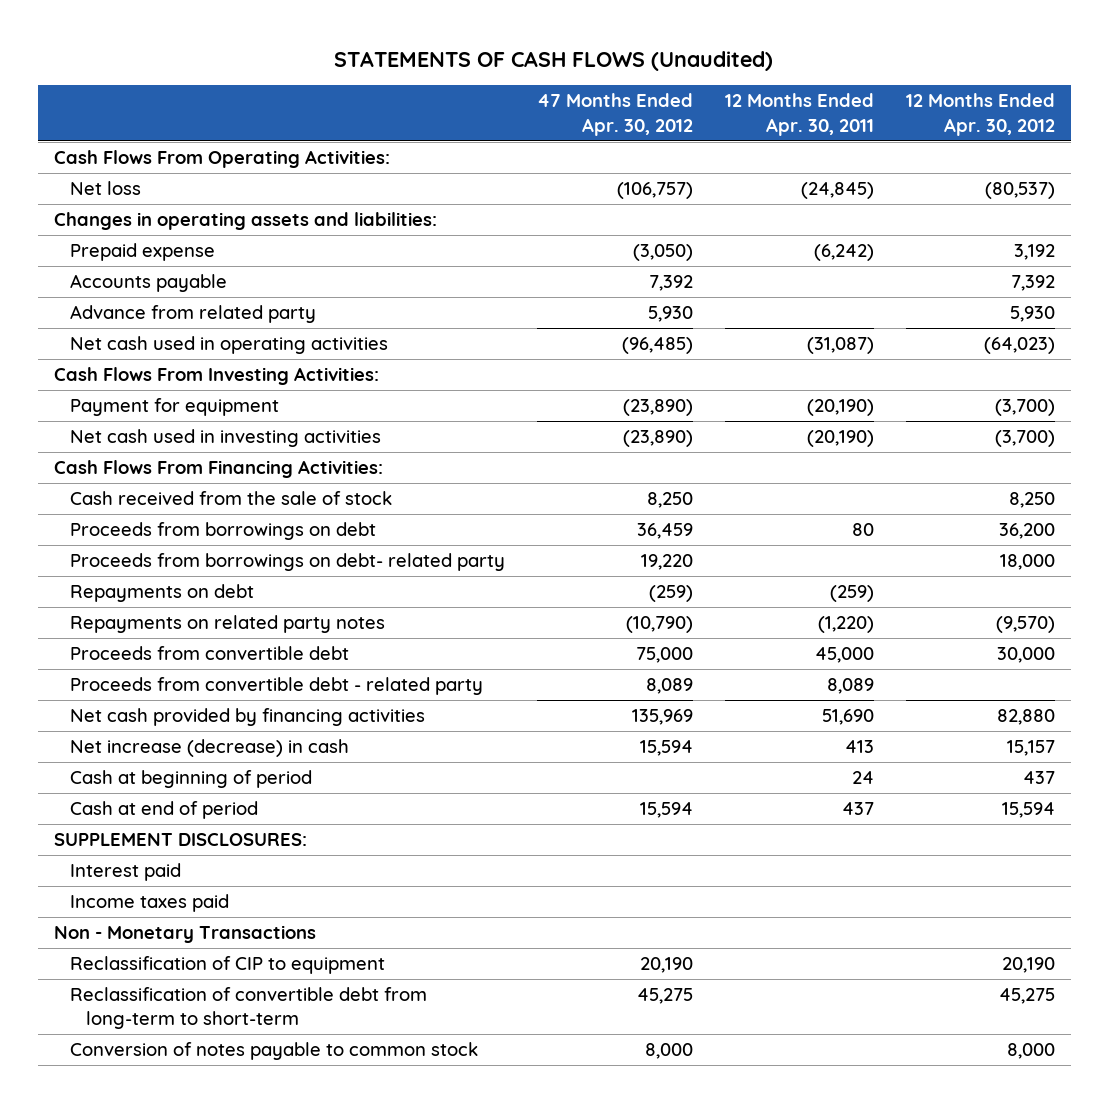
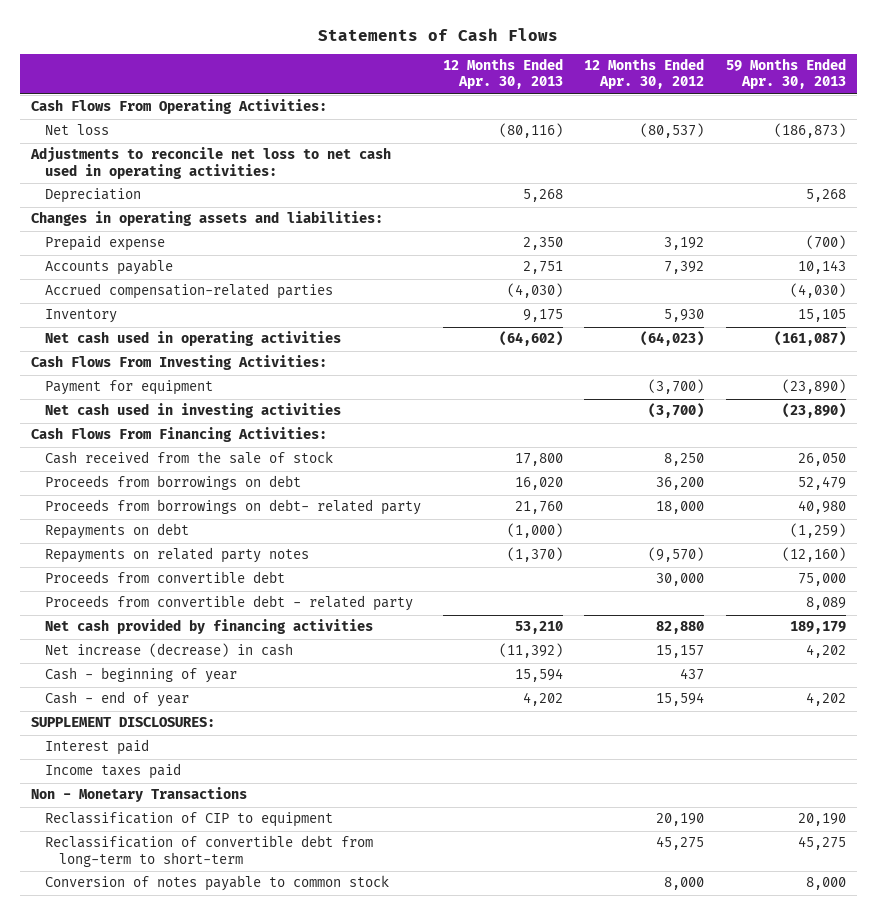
- STATEMENTS OF CASH FLOWS (Unaudited)
+ Statements of Cash Flows
- | 47 Months Ended Apr. 30, 2012 | 12 Months Ended Apr. 30, 2011 | 12 Months Ended Apr. 30, 2012
+ | 12 Months Ended Apr. 30, 2013 | 12 Months Ended Apr. 30, 2012 | 59 Months Ended Apr. 30, 2013
+ Adjustments to reconcile net loss to net cash used in operating activities:
+ Depreciation | 5,268 | | 5,268
- Advance from related party | 5,930 | | 5,930
+ Accrued compensation-related parties | (4,030) | | (4,030)
+ Inventory | 9,175 | 5,930 | 15,105
- Cash at beginning of period | | 24 | 437
- Cash at end of period | 15,594 | 437 | 15,594
+ Cash - beginning of year | 15,594 | 437 |
+ Cash - end of year | 4,202 | 15,594 | 4,202

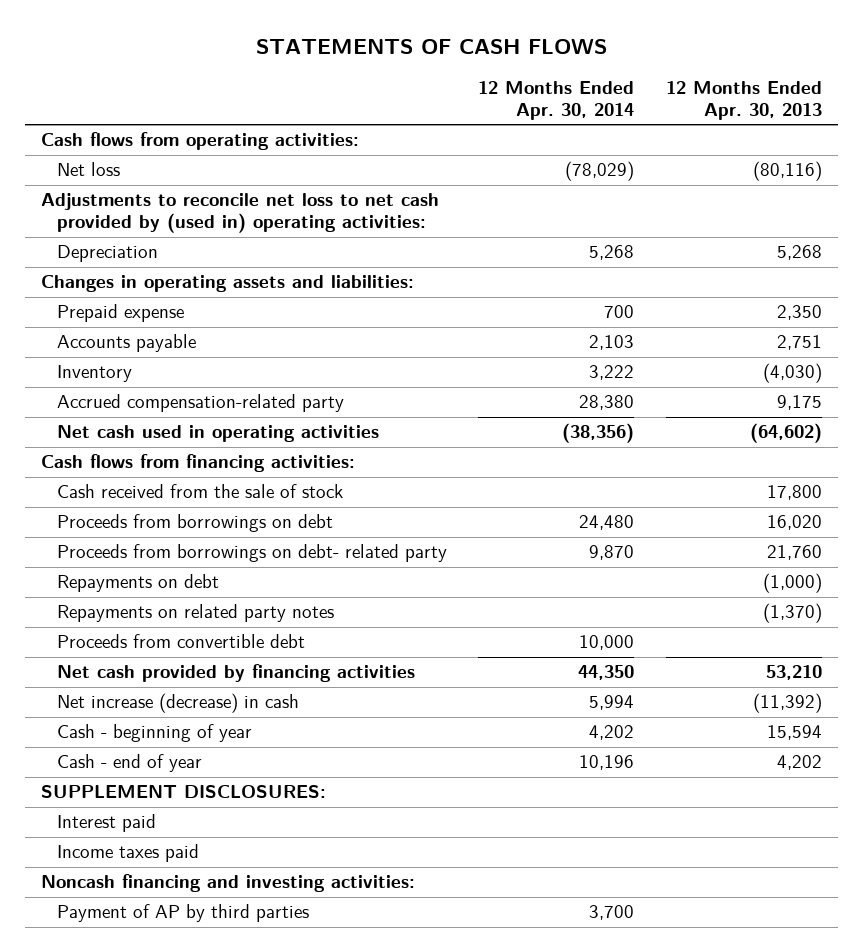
- Statements of Cash Flows
+ STATEMENTS OF CASH FLOWS
- | 12 Months Ended Apr. 30, 2013 | 12 Months Ended Apr. 30, 2012 | 59 Months Ended Apr. 30, 2013
+ | 12 Months Ended Apr. 30, 2014 | 12 Months Ended Apr. 30, 2013
- Cash Flows From Operating Activities:
+ Cash flows from operating activities:
- Adjustments to reconcile net loss to net cash used in operating activities:
+ Adjustments to reconcile net loss to net cash provided by (used in) operating activities:
- Accrued compensation-related parties | (4,030) | | (4,030)
- Inventory | 9,175 | 5,930 | 15,105
+ Inventory | 3,222 | (4,030)
+ Accrued compensation-related party | 28,380 | 9,175
- Cash Flows From Investing Activities:
- Payment for equipment | | (3,700) | (23,890)
- Net cash used in investing activities | | (3,700) | (23,890)
- Cash Flows From Financing Activities:
+ Cash flows from financing activities:
- Proceeds from convertible debt - related party | | | 8,089
- Non - Monetary Transactions
- Reclassification of CIP to equipment | | 20,190 | 20,190
- Reclassification of convertible debt from long-term to short-term | | 45,275 | 45,275
- Conversion of notes payable to common stock | | 8,000 | 8,000
+ Noncash financing and investing activities:
+ Payment of AP by third parties | 3,700 |

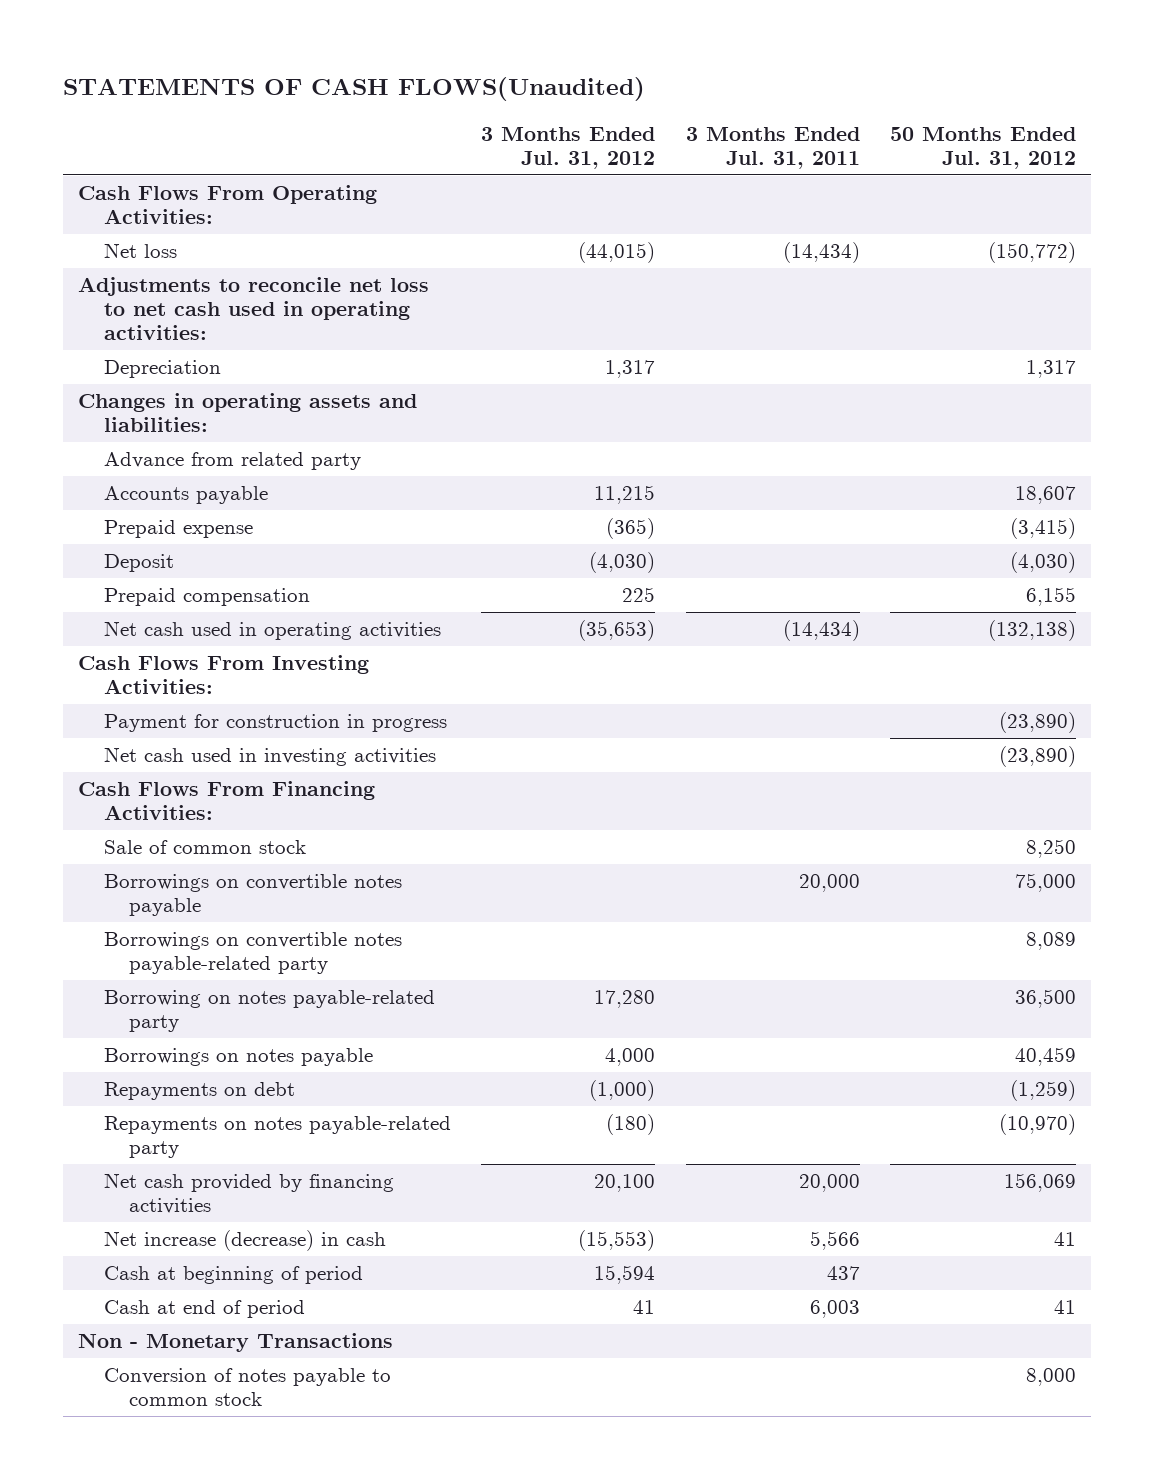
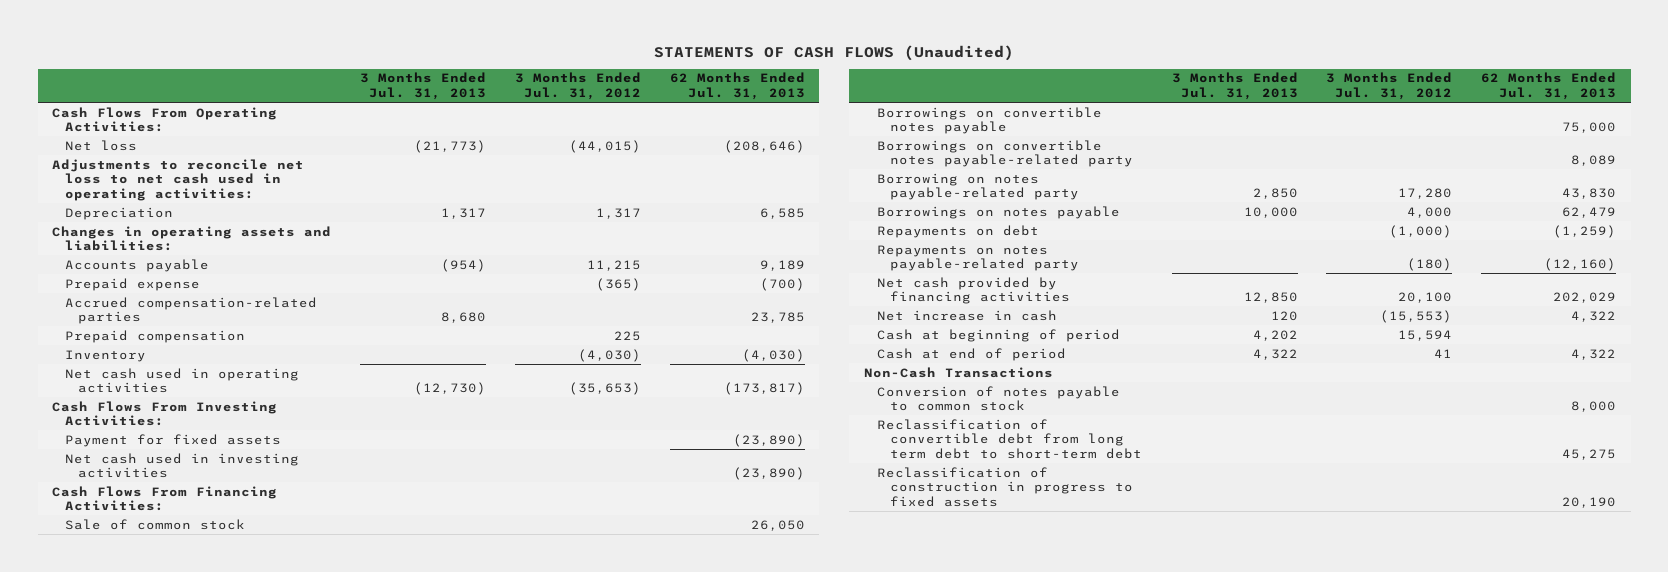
- STATEMENTS OF CASH FLOWS(Unaudited)
+ STATEMENTS OF CASH FLOWS (Unaudited)
- | 3 Months Ended Jul. 31, 2012 | 3 Months Ended Jul. 31, 2011 | 50 Months Ended Jul. 31, 2012
+ | 3 Months Ended Jul. 31, 2013 | 3 Months Ended Jul. 31, 2012 | 62 Months Ended Jul. 31, 2013
- Advance from related party
- Deposit | (4,030) | | (4,030)
+ Accrued compensation-related parties | 8,680 | | 23,785
+ Inventory | | (4,030) | (4,030)
- Payment for construction in progress | | | (23,890)
+ Payment for fixed assets | | | (23,890)
- Net increase (decrease) in cash | (15,553) | 5,566 | 41
+ Net increase in cash | 120 | (15,553) | 4,322
- Non - Monetary Transactions
+ Non-Cash Transactions
+ Reclassification of convertible debt from long term debt to short-term debt | | | 45,275
+ Reclassification of construction in progress to fixed assets | | | 20,190

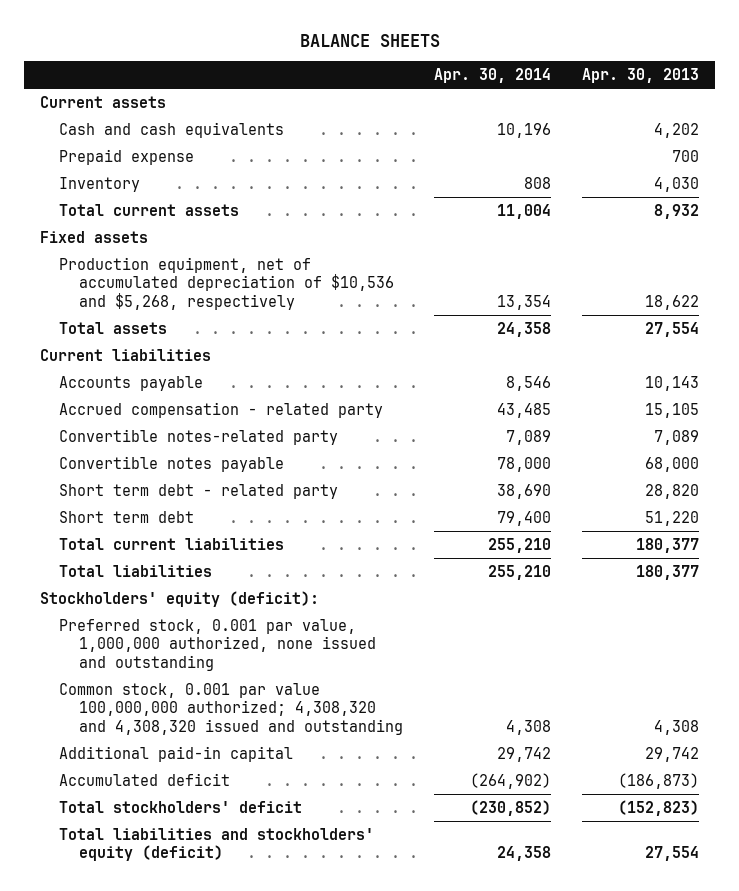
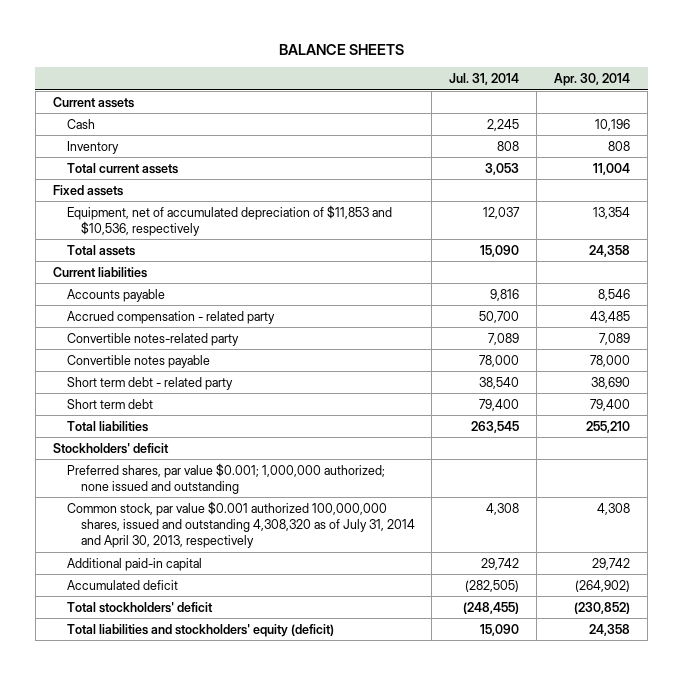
- | Apr. 30, 2014 | Apr. 30, 2013
+ | Jul. 31, 2014 | Apr. 30, 2014
- Cash and cash equivalents | 10,196 | 4,202
- Prepaid expense | | 700
+ Cash | 2,245 | 10,196
- Production equipment, net of accumulated depreciation of $10,536 and $5,268, respectively | 13,354 | 18,622
+ Equipment, net of accumulated depreciation of $11,853 and $10,536, respectively | 12,037 | 13,354
- Total current liabilities | 255,210 | 180,377
- Stockholders' equity (deficit):
- Preferred stock, 0.001 par value, 1,000,000 authorized, none issued and outstanding
- Common stock, 0.001 par value 100,000,000 authorized; 4,308,320 and 4,308,320 issued and outstanding | 4,308 | 4,308
+ Stockholders' deficit
+ Preferred shares, par value $0.001; 1,000,000 authorized; none issued and outstanding
+ Common stock, par value $0.001 authorized 100,000,000 shares, issued and outstanding 4,308,320 as of July 31, 2014 and April 30, 2013, respectively | 4,308 | 4,308

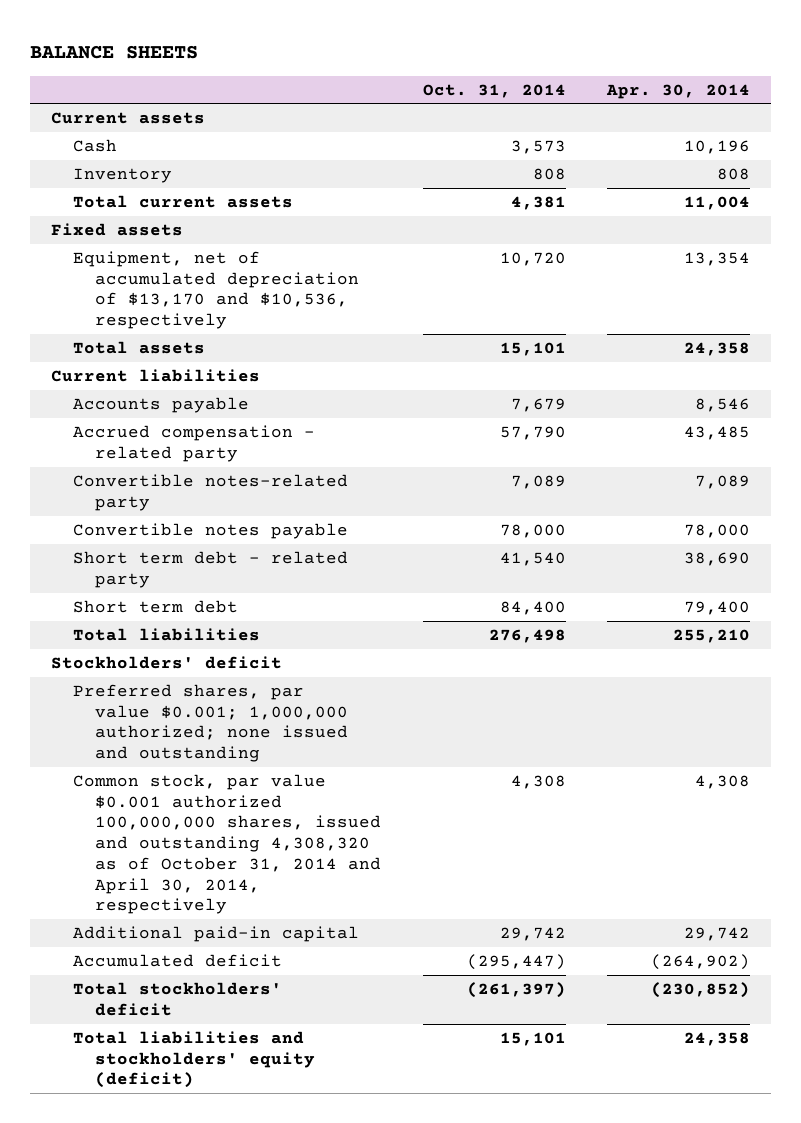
- | Jul. 31, 2014 | Apr. 30, 2014
+ | Oct. 31, 2014 | Apr. 30, 2014
- Equipment, net of accumulated depreciation of $11,853 and $10,536, respectively | 12,037 | 13,354
+ Equipment, net of accumulated depreciation of $13,170 and $10,536, respectively | 10,720 | 13,354
- Common stock, par value $0.001 authorized 100,000,000 shares, issued and outstanding 4,308,320 as of July 31, 2014 and April 30, 2013, respectively | 4,308 | 4,308
+ Common stock, par value $0.001 authorized 100,000,000 shares, issued and outstanding 4,308,320 as of October 31, 2014 and April 30, 2014, respectively | 4,308 | 4,308

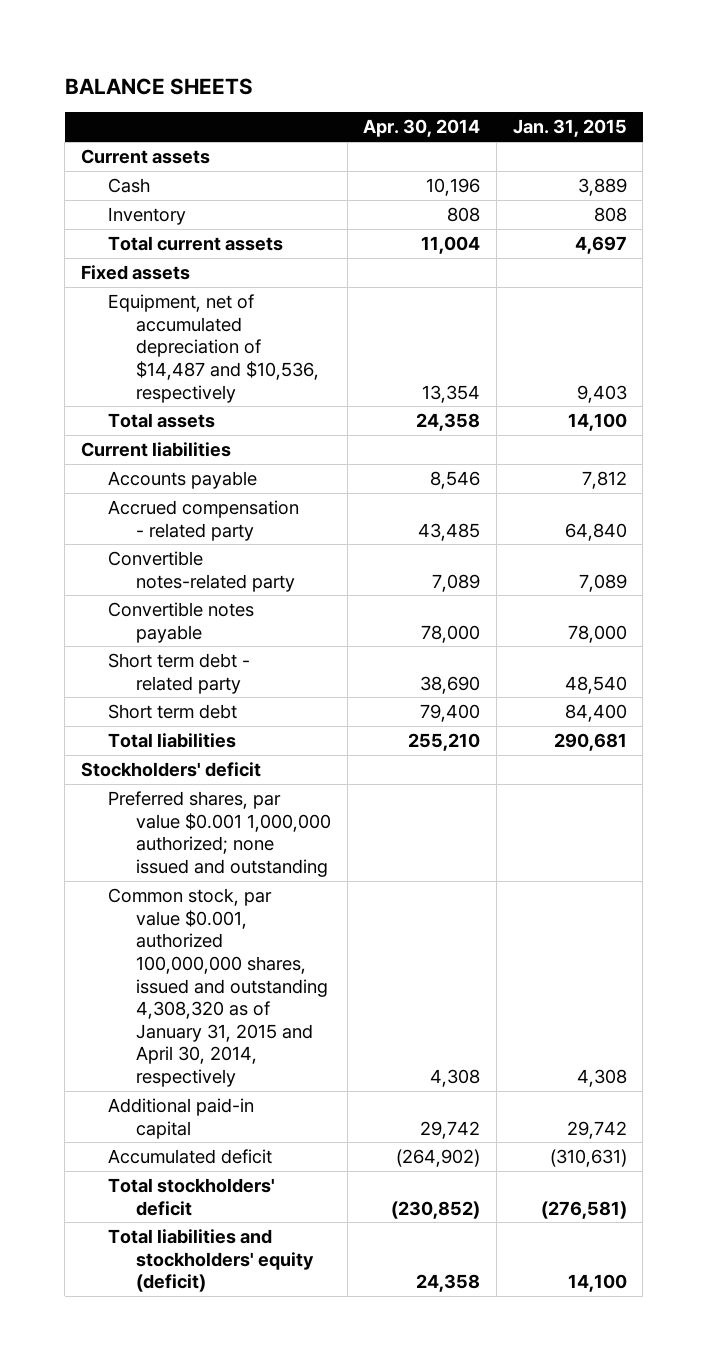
- | Oct. 31, 2014 | Apr. 30, 2014
+ | Apr. 30, 2014 | Jan. 31, 2015
- Equipment, net of accumulated depreciation of $13,170 and $10,536, respectively | 10,720 | 13,354
+ Equipment, net of accumulated depreciation of $14,487 and $10,536, respectively | 13,354 | 9,403
- Preferred shares, par value $0.001; 1,000,000 authorized; none issued and outstanding
- Common stock, par value $0.001 authorized 100,000,000 shares, issued and outstanding 4,308,320 as of October 31, 2014 and April 30, 2014, respectively | 4,308 | 4,308
+ Preferred shares, par value $0.001 1,000,000 authorized; none issued and outstanding
+ Common stock, par value $0.001, authorized 100,000,000 shares, issued and outstanding 4,308,320 as of January 31, 2015 and April 30, 2014, respectively | 4,308 | 4,308

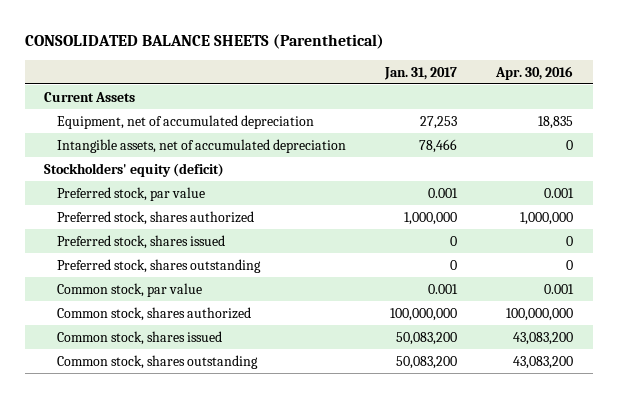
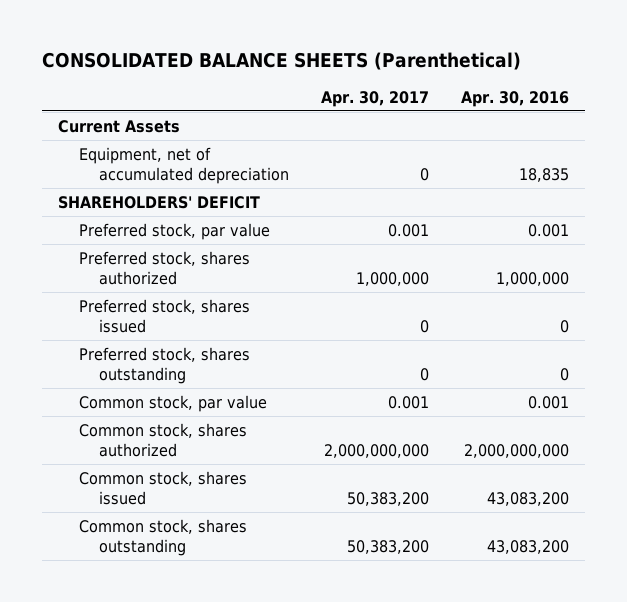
- | Jan. 31, 2017 | Apr. 30, 2016
+ | Apr. 30, 2017 | Apr. 30, 2016
- Intangible assets, net of accumulated depreciation | 78,466 | 0
- Stockholders' equity (deficit)
+ SHAREHOLDERS' DEFICIT
- Common stock, shares authorized | 100,000,000 | 100,000,000
+ Common stock, shares authorized | 2,000,000,000 | 2,000,000,000

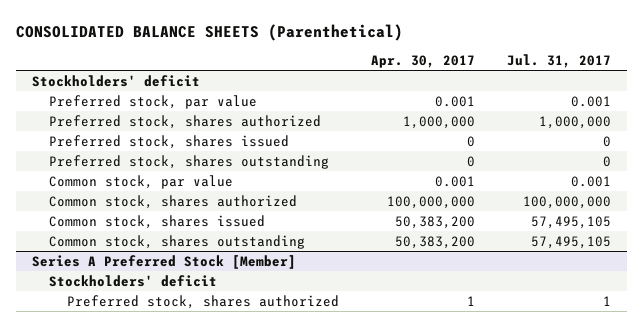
- | Apr. 30, 2017 | Apr. 30, 2016
+ | Apr. 30, 2017 | Jul. 31, 2017
- Current Assets
- Equipment, net of accumulated depreciation | 0 | 18,835
- SHAREHOLDERS' DEFICIT
+ Stockholders' deficit
- Common stock, shares authorized | 2,000,000,000 | 2,000,000,000
+ Common stock, shares authorized | 100,000,000 | 100,000,000
+ Series A Preferred Stock [Member]
+ Stockholders' deficit
+ Preferred stock, shares authorized | 1 | 1

